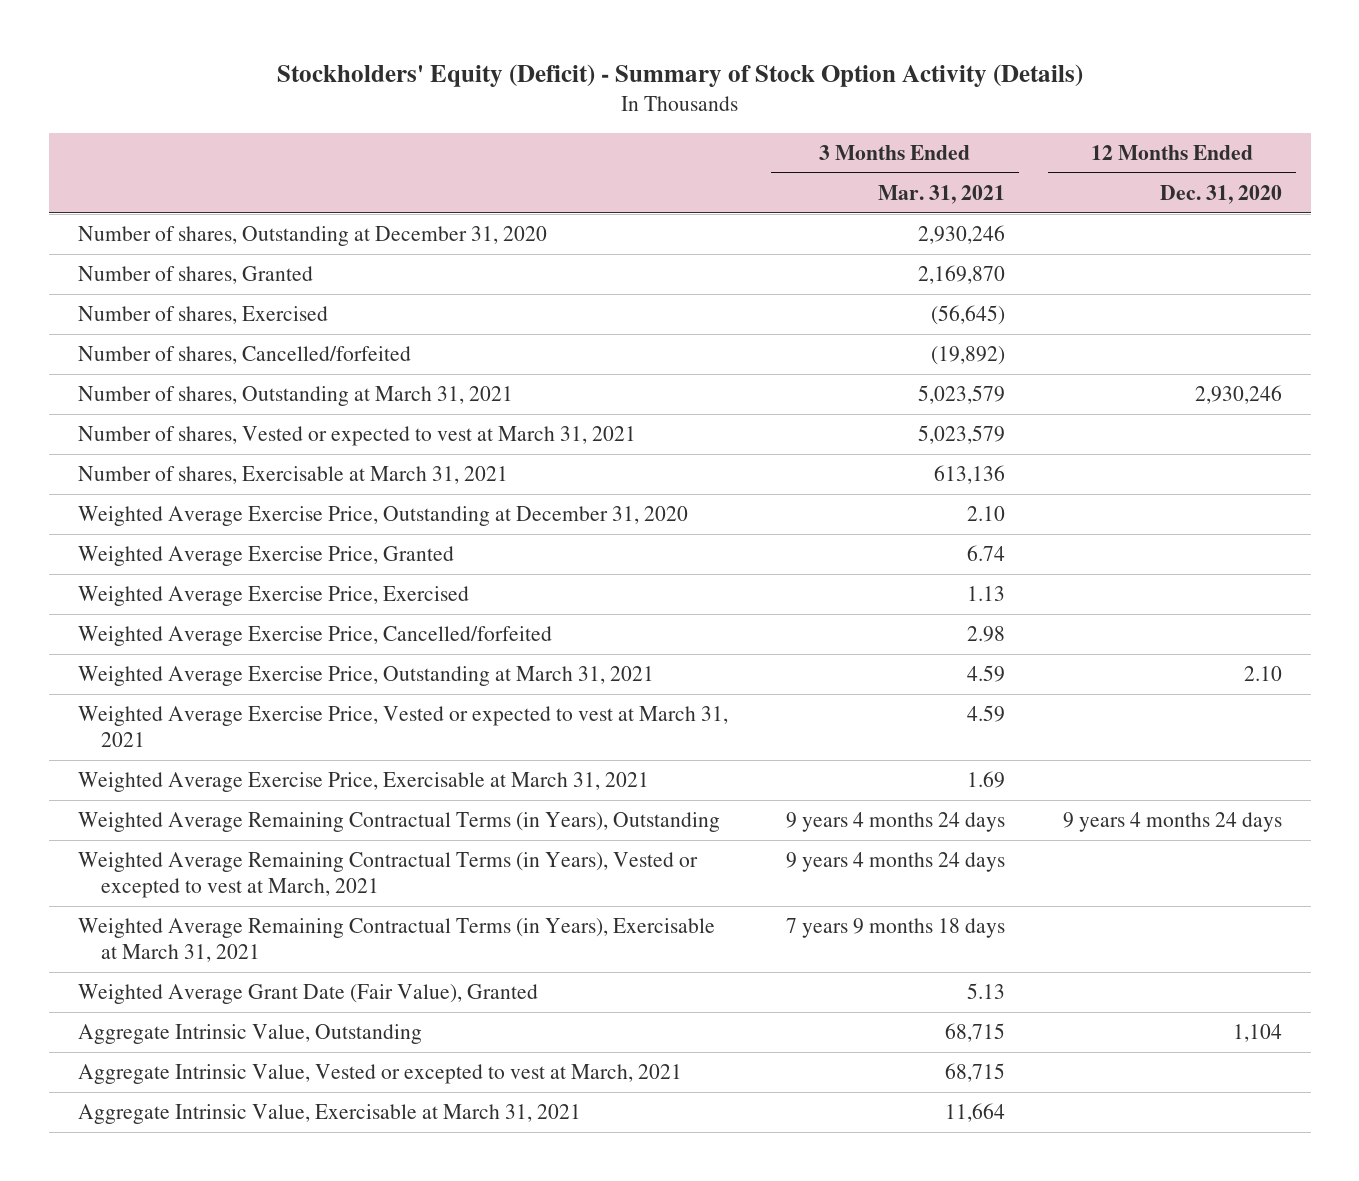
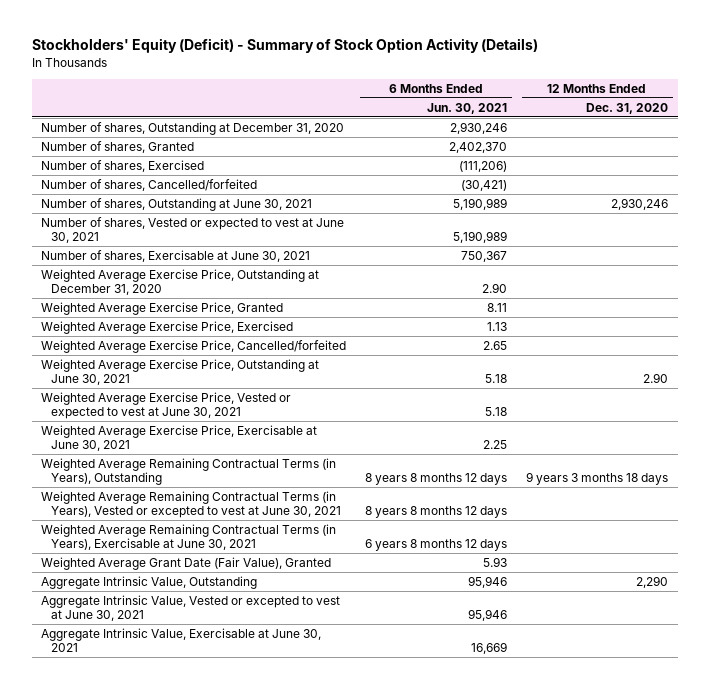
- | 3 Months Ended Mar. 31, 2021 | 12 Months Ended Dec. 31, 2020
+ | 6 Months Ended Jun. 30, 2021 | 12 Months Ended Dec. 31, 2020
- Number of shares, Outstanding at March 31, 2021 | 5,023,579 | 2,930,246
- Number of shares, Vested or expected to vest at March 31, 2021 | 5,023,579 |
- Number of shares, Exercisable at March 31, 2021 | 613,136 |
+ Number of shares, Outstanding at June 30, 2021 | 5,190,989 | 2,930,246
+ Number of shares, Vested or expected to vest at June 30, 2021 | 5,190,989 |
+ Number of shares, Exercisable at June 30, 2021 | 750,367 |
- Weighted Average Exercise Price, Outstanding at March 31, 2021 | 4.59 | 2.10
- Weighted Average Exercise Price, Vested or expected to vest at March 31, 2021 | 4.59 |
- Weighted Average Exercise Price, Exercisable at March 31, 2021 | 1.69 |
- Weighted Average Remaining Contractual Terms (in Years), Outstanding | 9 years 4 months 24 days | 9 years 4 months 24 days
- Weighted Average Remaining Contractual Terms (in Years), Vested or excepted to vest at March, 2021 | 9 years 4 months 24 days |
- Weighted Average Remaining Contractual Terms (in Years), Exercisable at March 31, 2021 | 7 years 9 months 18 days |
+ Weighted Average Exercise Price, Outstanding at June 30, 2021 | 5.18 | 2.90
+ Weighted Average Exercise Price, Vested or expected to vest at June 30, 2021 | 5.18 |
+ Weighted Average Exercise Price, Exercisable at June 30, 2021 | 2.25 |
+ Weighted Average Remaining Contractual Terms (in Years), Outstanding | 8 years 8 months 12 days | 9 years 3 months 18 days
+ Weighted Average Remaining Contractual Terms (in Years), Vested or excepted to vest at June 30, 2021 | 8 years 8 months 12 days |
+ Weighted Average Remaining Contractual Terms (in Years), Exercisable at June 30, 2021 | 6 years 8 months 12 days |
- Aggregate Intrinsic Value, Outstanding | 68,715 | 1,104
- Aggregate Intrinsic Value, Vested or excepted to vest at March, 2021 | 68,715 |
- Aggregate Intrinsic Value, Exercisable at March 31, 2021 | 11,664 |
+ Aggregate Intrinsic Value, Outstanding | 95,946 | 2,290
+ Aggregate Intrinsic Value, Vested or excepted to vest at June 30, 2021 | 95,946 |
+ Aggregate Intrinsic Value, Exercisable at June 30, 2021 | 16,669 |

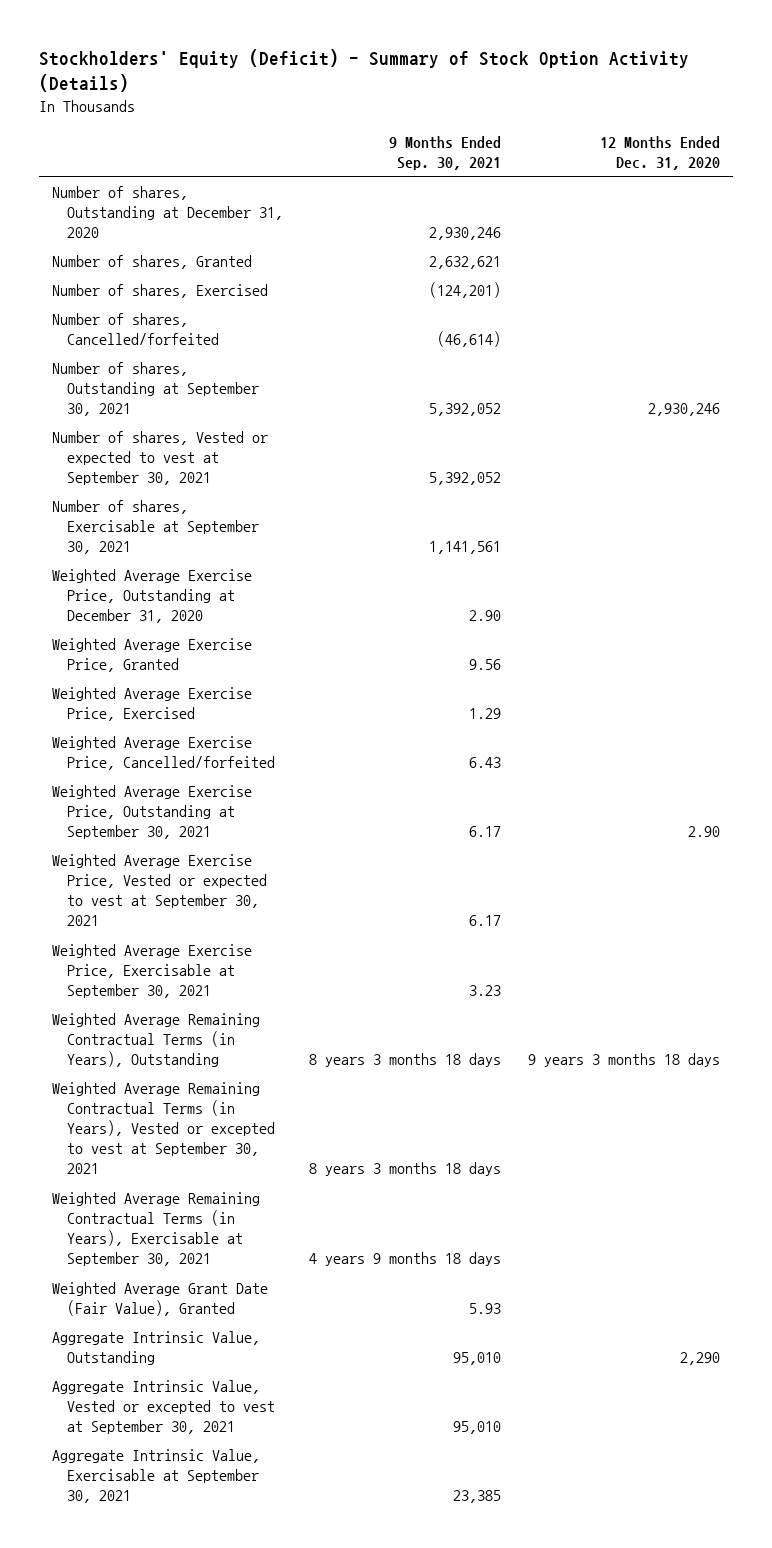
- | 6 Months Ended Jun. 30, 2021 | 12 Months Ended Dec. 31, 2020
+ | 9 Months Ended Sep. 30, 2021 | 12 Months Ended Dec. 31, 2020
- Number of shares, Outstanding at June 30, 2021 | 5,190,989 | 2,930,246
- Number of shares, Vested or expected to vest at June 30, 2021 | 5,190,989 |
- Number of shares, Exercisable at June 30, 2021 | 750,367 |
+ Number of shares, Outstanding at September 30, 2021 | 5,392,052 | 2,930,246
+ Number of shares, Vested or expected to vest at September 30, 2021 | 5,392,052 |
+ Number of shares, Exercisable at September 30, 2021 | 1,141,561 |
- Weighted Average Exercise Price, Outstanding at June 30, 2021 | 5.18 | 2.90
- Weighted Average Exercise Price, Vested or expected to vest at June 30, 2021 | 5.18 |
- Weighted Average Exercise Price, Exercisable at June 30, 2021 | 2.25 |
+ Weighted Average Exercise Price, Outstanding at September 30, 2021 | 6.17 | 2.90
+ Weighted Average Exercise Price, Vested or expected to vest at September 30, 2021 | 6.17 |
+ Weighted Average Exercise Price, Exercisable at September 30, 2021 | 3.23 |
- Weighted Average Remaining Contractual Terms (in Years), Vested or excepted to vest at June 30, 2021 | 8 years 8 months 12 days |
- Weighted Average Remaining Contractual Terms (in Years), Exercisable at June 30, 2021 | 6 years 8 months 12 days |
+ Weighted Average Remaining Contractual Terms (in Years), Vested or excepted to vest at September 30, 2021 | 8 years 3 months 18 days |
+ Weighted Average Remaining Contractual Terms (in Years), Exercisable at September 30, 2021 | 4 years 9 months 18 days |
- Aggregate Intrinsic Value, Vested or excepted to vest at June 30, 2021 | 95,946 |
- Aggregate Intrinsic Value, Exercisable at June 30, 2021 | 16,669 |
+ Aggregate Intrinsic Value, Vested or excepted to vest at September 30, 2021 | 95,010 |
+ Aggregate Intrinsic Value, Exercisable at September 30, 2021 | 23,385 |

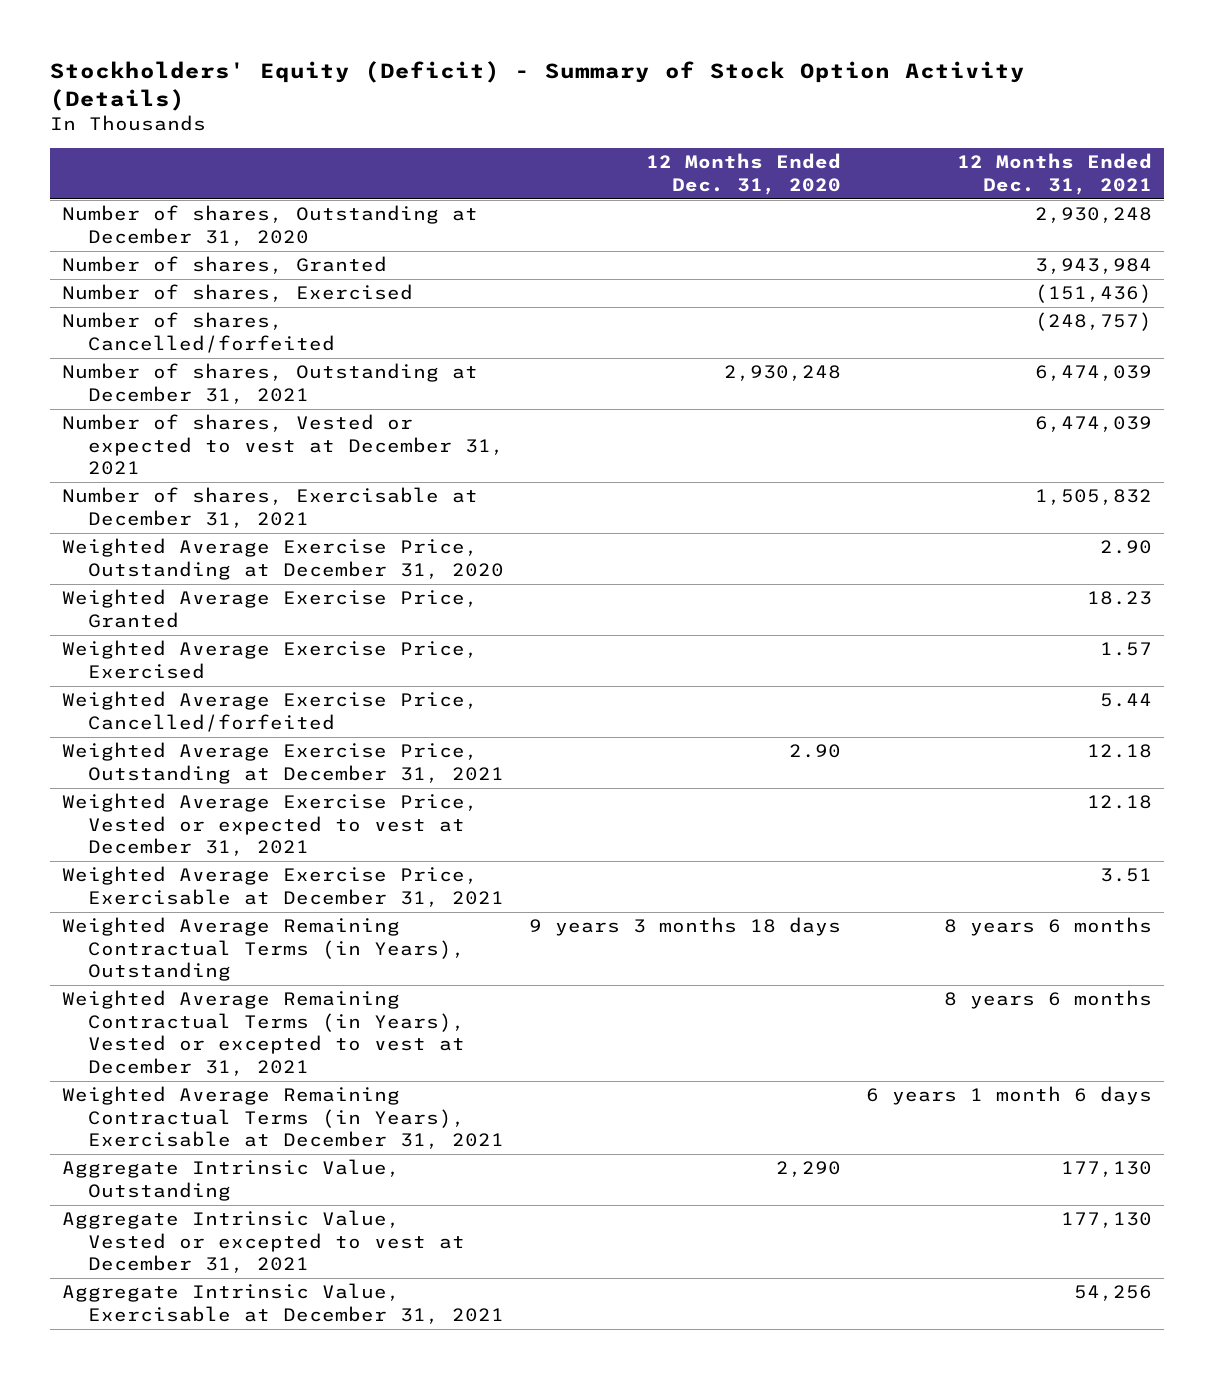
- | 9 Months Ended Sep. 30, 2021 | 12 Months Ended Dec. 31, 2020
+ | 12 Months Ended Dec. 31, 2020 | 12 Months Ended Dec. 31, 2021
- Number of shares, Outstanding at September 30, 2021 | 5,392,052 | 2,930,246
- Number of shares, Vested or expected to vest at September 30, 2021 | 5,392,052 |
- Number of shares, Exercisable at September 30, 2021 | 1,141,561 |
+ Number of shares, Outstanding at December 31, 2021 | 2,930,248 | 6,474,039
+ Number of shares, Vested or expected to vest at December 31, 2021 | | 6,474,039
+ Number of shares, Exercisable at December 31, 2021 | | 1,505,832
- Weighted Average Exercise Price, Outstanding at September 30, 2021 | 6.17 | 2.90
- Weighted Average Exercise Price, Vested or expected to vest at September 30, 2021 | 6.17 |
- Weighted Average Exercise Price, Exercisable at September 30, 2021 | 3.23 |
+ Weighted Average Exercise Price, Outstanding at December 31, 2021 | 2.90 | 12.18
+ Weighted Average Exercise Price, Vested or expected to vest at December 31, 2021 | | 12.18
+ Weighted Average Exercise Price, Exercisable at December 31, 2021 | | 3.51
- Weighted Average Remaining Contractual Terms (in Years), Vested or excepted to vest at September 30, 2021 | 8 years 3 months 18 days |
- Weighted Average Remaining Contractual Terms (in Years), Exercisable at September 30, 2021 | 4 years 9 months 18 days |
- Weighted Average Grant Date (Fair Value), Granted | 5.93 |
+ Weighted Average Remaining Contractual Terms (in Years), Vested or excepted to vest at December 31, 2021 | | 8 years 6 months
+ Weighted Average Remaining Contractual Terms (in Years), Exercisable at December 31, 2021 | | 6 years 1 month 6 days
- Aggregate Intrinsic Value, Vested or excepted to vest at September 30, 2021 | 95,010 |
- Aggregate Intrinsic Value, Exercisable at September 30, 2021 | 23,385 |
+ Aggregate Intrinsic Value, Vested or excepted to vest at December 31, 2021 | | 177,130
+ Aggregate Intrinsic Value, Exercisable at December 31, 2021 | | 54,256

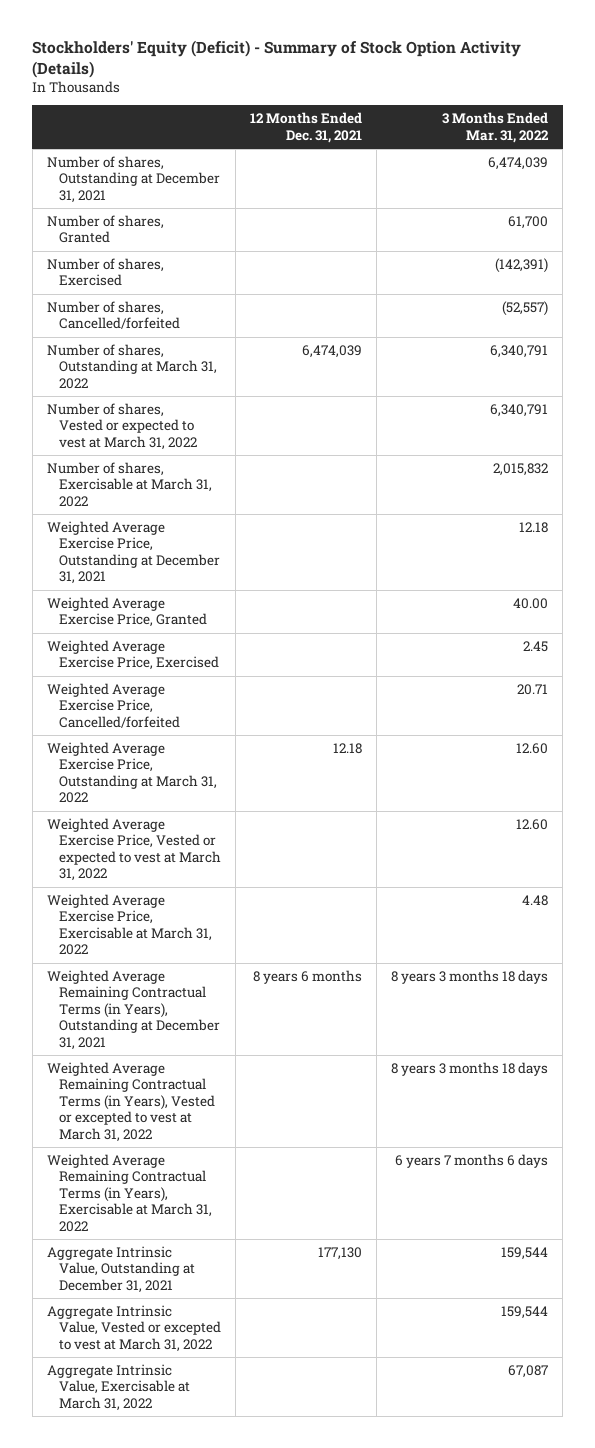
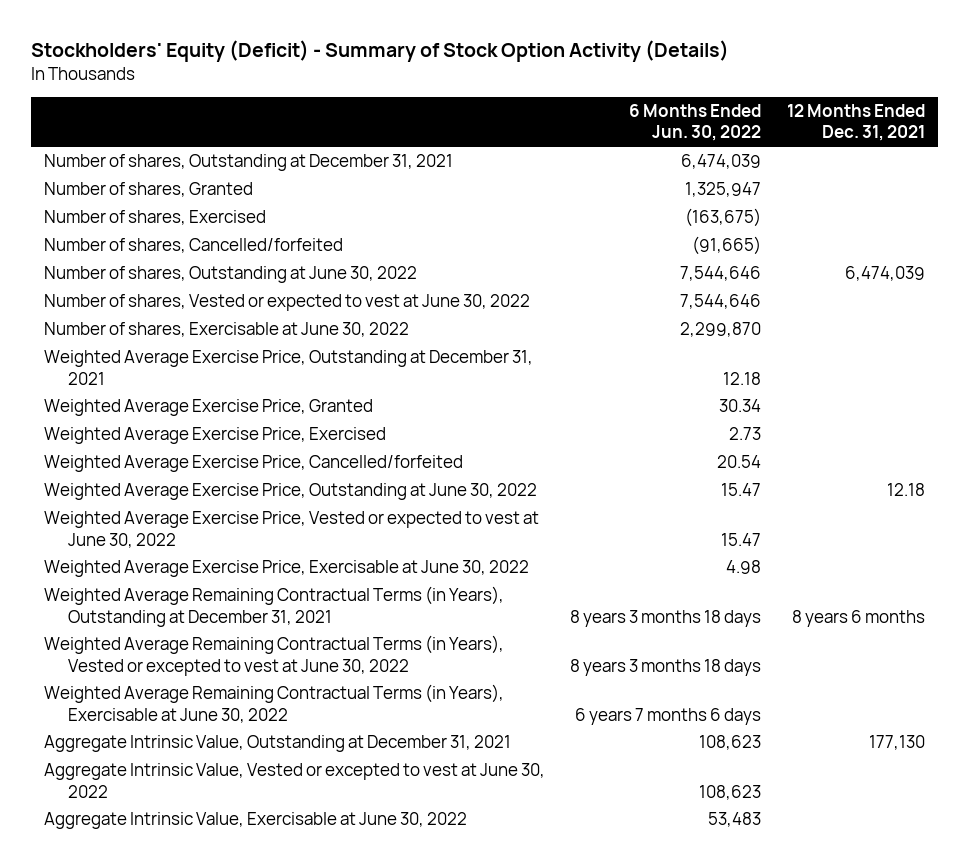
- | 12 Months Ended Dec. 31, 2021 | 3 Months Ended Mar. 31, 2022
+ | 6 Months Ended Jun. 30, 2022 | 12 Months Ended Dec. 31, 2021
- Number of shares, Outstanding at March 31, 2022 | 6,474,039 | 6,340,791
- Number of shares, Vested or expected to vest at March 31, 2022 | | 6,340,791
- Number of shares, Exercisable at March 31, 2022 | | 2,015,832
+ Number of shares, Outstanding at June 30, 2022 | 7,544,646 | 6,474,039
+ Number of shares, Vested or expected to vest at June 30, 2022 | 7,544,646 |
+ Number of shares, Exercisable at June 30, 2022 | 2,299,870 |
- Weighted Average Exercise Price, Outstanding at March 31, 2022 | 12.18 | 12.60
- Weighted Average Exercise Price, Vested or expected to vest at March 31, 2022 | | 12.60
- Weighted Average Exercise Price, Exercisable at March 31, 2022 | | 4.48
+ Weighted Average Exercise Price, Outstanding at June 30, 2022 | 15.47 | 12.18
+ Weighted Average Exercise Price, Vested or expected to vest at June 30, 2022 | 15.47 |
+ Weighted Average Exercise Price, Exercisable at June 30, 2022 | 4.98 |
- Weighted Average Remaining Contractual Terms (in Years), Vested or excepted to vest at March 31, 2022 | | 8 years 3 months 18 days
- Weighted Average Remaining Contractual Terms (in Years), Exercisable at March 31, 2022 | | 6 years 7 months 6 days
+ Weighted Average Remaining Contractual Terms (in Years), Vested or excepted to vest at June 30, 2022 | 8 years 3 months 18 days |
+ Weighted Average Remaining Contractual Terms (in Years), Exercisable at June 30, 2022 | 6 years 7 months 6 days |
- Aggregate Intrinsic Value, Vested or excepted to vest at March 31, 2022 | | 159,544
- Aggregate Intrinsic Value, Exercisable at March 31, 2022 | | 67,087
+ Aggregate Intrinsic Value, Vested or excepted to vest at June 30, 2022 | 108,623 |
+ Aggregate Intrinsic Value, Exercisable at June 30, 2022 | 53,483 |

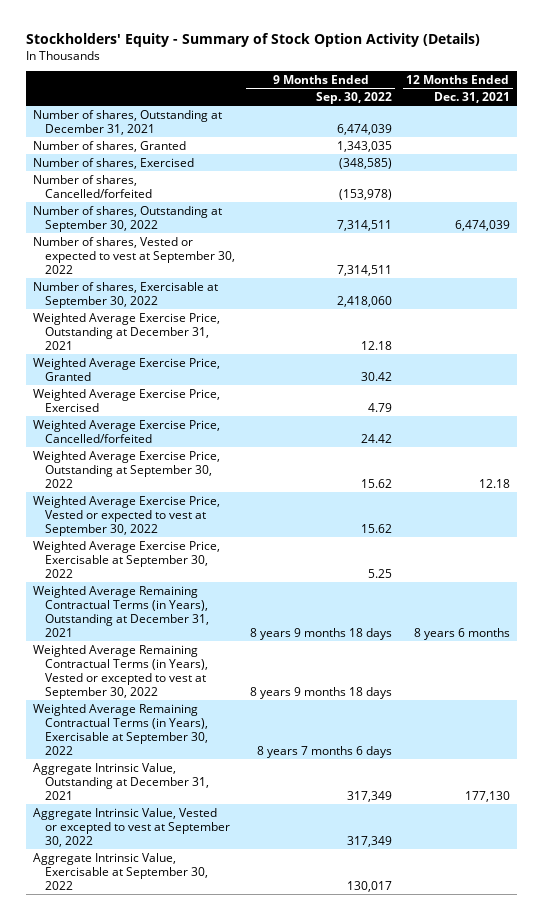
- Stockholders' Equity (Deficit) - Summary of Stock Option Activity (Details)
+ Stockholders' Equity - Summary of Stock Option Activity (Details)
- | 6 Months Ended Jun. 30, 2022 | 12 Months Ended Dec. 31, 2021
+ | 9 Months Ended Sep. 30, 2022 | 12 Months Ended Dec. 31, 2021
- Number of shares, Outstanding at June 30, 2022 | 7,544,646 | 6,474,039
- Number of shares, Vested or expected to vest at June 30, 2022 | 7,544,646 |
- Number of shares, Exercisable at June 30, 2022 | 2,299,870 |
+ Number of shares, Outstanding at September 30, 2022 | 7,314,511 | 6,474,039
+ Number of shares, Vested or expected to vest at September 30, 2022 | 7,314,511 |
+ Number of shares, Exercisable at September 30, 2022 | 2,418,060 |
- Weighted Average Exercise Price, Outstanding at June 30, 2022 | 15.47 | 12.18
- Weighted Average Exercise Price, Vested or expected to vest at June 30, 2022 | 15.47 |
- Weighted Average Exercise Price, Exercisable at June 30, 2022 | 4.98 |
+ Weighted Average Exercise Price, Outstanding at September 30, 2022 | 15.62 | 12.18
+ Weighted Average Exercise Price, Vested or expected to vest at September 30, 2022 | 15.62 |
+ Weighted Average Exercise Price, Exercisable at September 30, 2022 | 5.25 |
- Weighted Average Remaining Contractual Terms (in Years), Vested or excepted to vest at June 30, 2022 | 8 years 3 months 18 days |
- Weighted Average Remaining Contractual Terms (in Years), Exercisable at June 30, 2022 | 6 years 7 months 6 days |
+ Weighted Average Remaining Contractual Terms (in Years), Vested or excepted to vest at September 30, 2022 | 8 years 9 months 18 days |
+ Weighted Average Remaining Contractual Terms (in Years), Exercisable at September 30, 2022 | 8 years 7 months 6 days |
- Aggregate Intrinsic Value, Vested or excepted to vest at June 30, 2022 | 108,623 |
- Aggregate Intrinsic Value, Exercisable at June 30, 2022 | 53,483 |
+ Aggregate Intrinsic Value, Vested or excepted to vest at September 30, 2022 | 317,349 |
+ Aggregate Intrinsic Value, Exercisable at September 30, 2022 | 130,017 |

